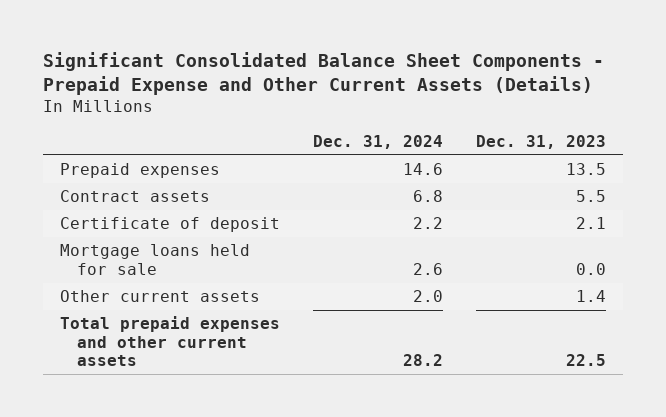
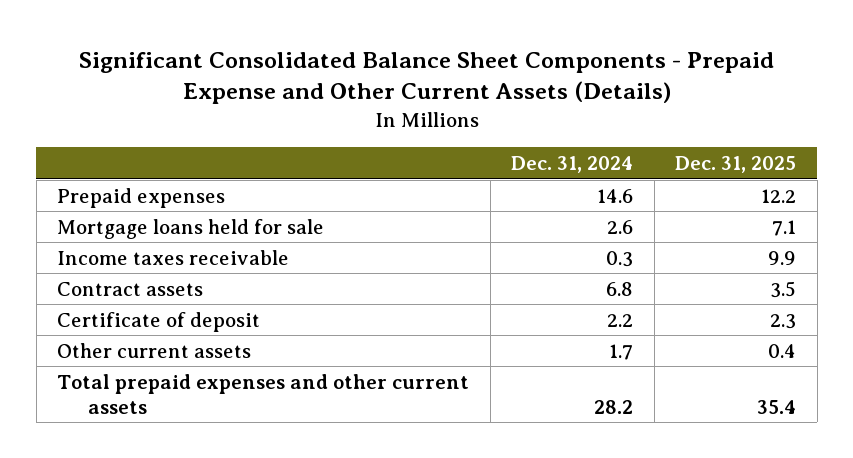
- | Dec. 31, 2024 | Dec. 31, 2023
+ | Dec. 31, 2024 | Dec. 31, 2025
moved up: Mortgage loans held for sale | 2.6 | 7.1
+ Income taxes receivable | 0.3 | 9.9
- Other current assets | 2.0 | 1.4
+ Other current assets | 1.7 | 0.4

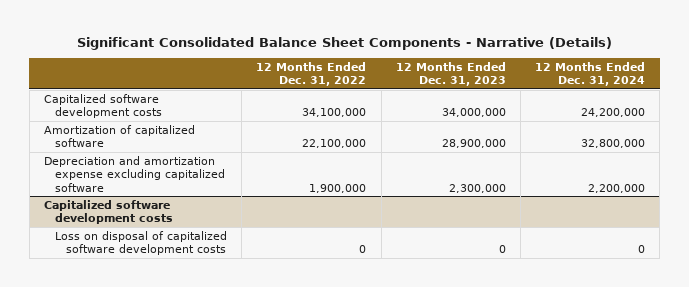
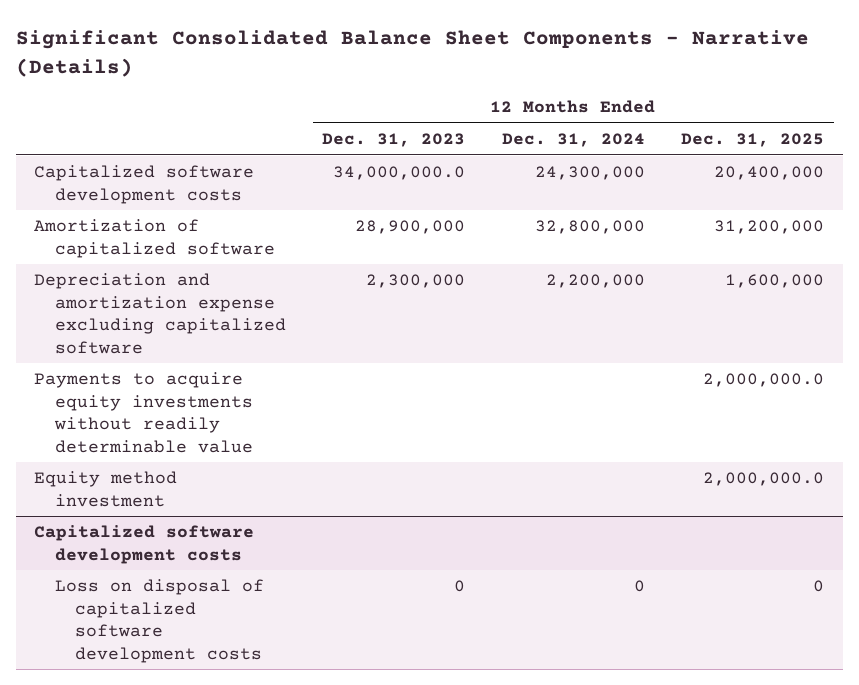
- | 12 Months Ended Dec. 31, 2022 | 12 Months Ended Dec. 31, 2023 | 12 Months Ended Dec. 31, 2024
+ | 12 Months Ended Dec. 31, 2023 | 12 Months Ended Dec. 31, 2024 | 12 Months Ended Dec. 31, 2025
- Capitalized software development costs | 34,100,000 | 34,000,000 | 24,200,000
+ Capitalized software development costs | 34,000,000.0 | 24,300,000 | 20,400,000
+ Payments to acquire equity investments without readily determinable value | | | 2,000,000.0
+ Equity method investment | | | 2,000,000.0

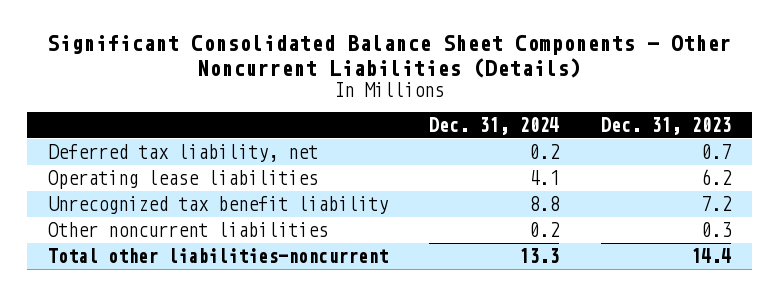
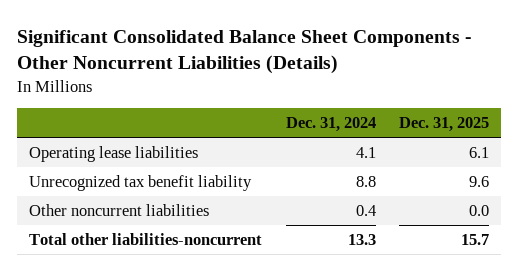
- | Dec. 31, 2024 | Dec. 31, 2023
+ | Dec. 31, 2024 | Dec. 31, 2025
- Deferred tax liability, net | 0.2 | 0.7
- Other noncurrent liabilities | 0.2 | 0.3
+ Other noncurrent liabilities | 0.4 | 0.0

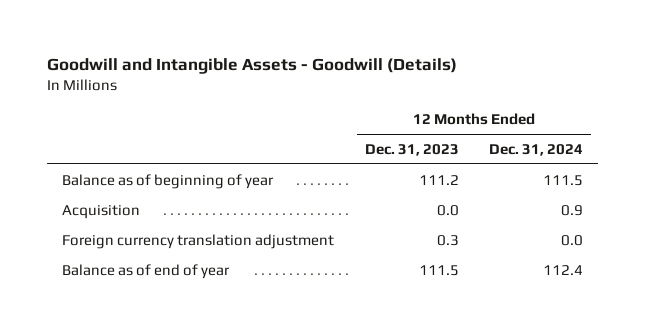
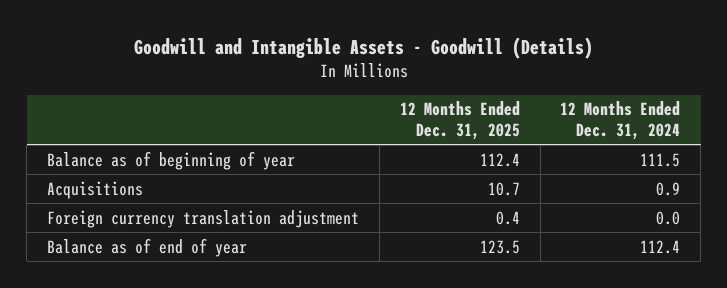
- | 12 Months Ended Dec. 31, 2023 | 12 Months Ended Dec. 31, 2024
+ | 12 Months Ended Dec. 31, 2025 | 12 Months Ended Dec. 31, 2024
- Acquisition | 0.0 | 0.9
+ Acquisitions | 10.7 | 0.9

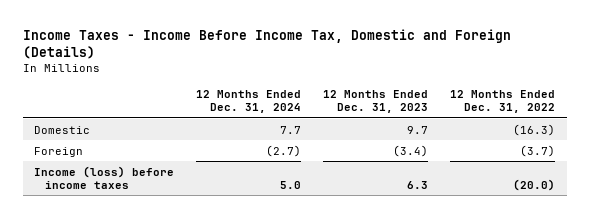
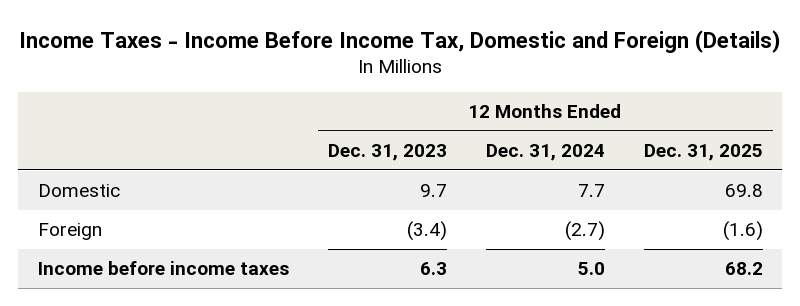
- | 12 Months Ended Dec. 31, 2024 | 12 Months Ended Dec. 31, 2023 | 12 Months Ended Dec. 31, 2022
+ | 12 Months Ended Dec. 31, 2023 | 12 Months Ended Dec. 31, 2024 | 12 Months Ended Dec. 31, 2025
- Income (loss) before income taxes | 5.0 | 6.3 | (20.0)
+ Income before income taxes | 6.3 | 5.0 | 68.2

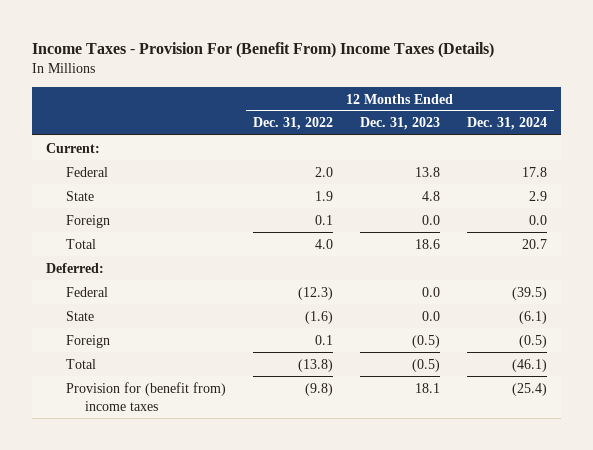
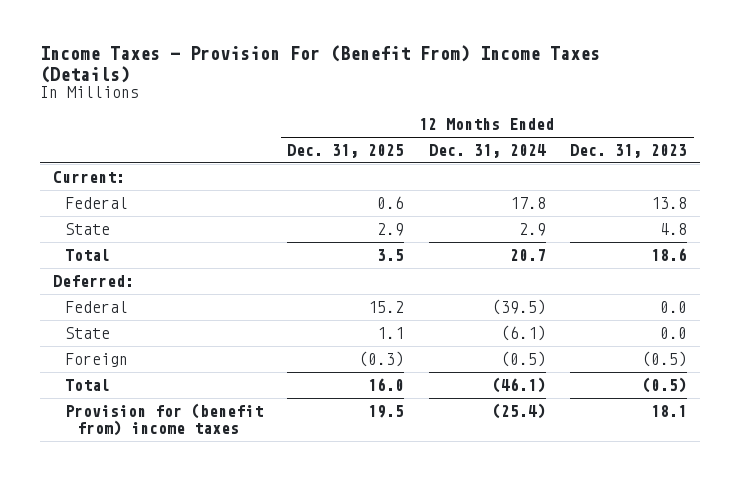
- | 12 Months Ended Dec. 31, 2022 | 12 Months Ended Dec. 31, 2023 | 12 Months Ended Dec. 31, 2024
+ | 12 Months Ended Dec. 31, 2025 | 12 Months Ended Dec. 31, 2024 | 12 Months Ended Dec. 31, 2023
- Foreign | 0.1 | 0.0 | 0.0

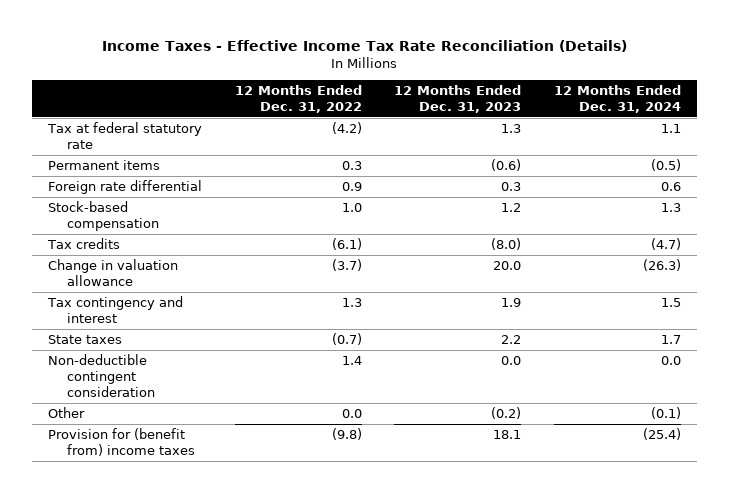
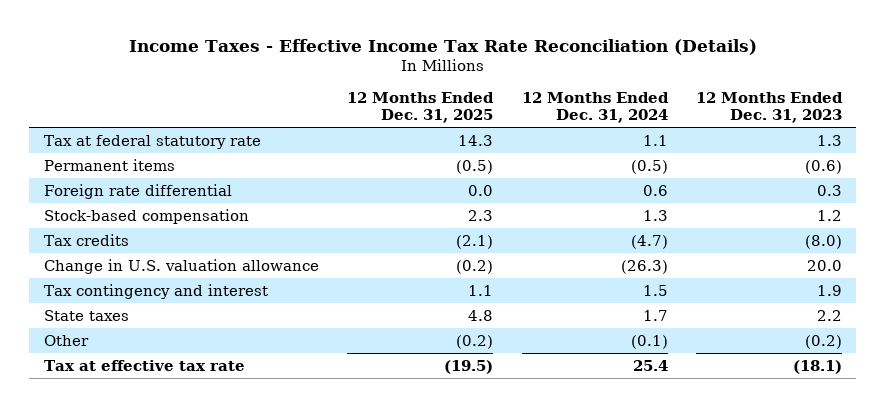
- | 12 Months Ended Dec. 31, 2022 | 12 Months Ended Dec. 31, 2023 | 12 Months Ended Dec. 31, 2024
+ | 12 Months Ended Dec. 31, 2025 | 12 Months Ended Dec. 31, 2024 | 12 Months Ended Dec. 31, 2023
- Change in valuation allowance | (3.7) | 20.0 | (26.3)
+ Change in U.S. valuation allowance | (0.2) | (26.3) | 20.0
- Non-deductible contingent consideration | 1.4 | 0.0 | 0.0
- Provision for (benefit from) income taxes | (9.8) | 18.1 | (25.4)
+ Tax at effective tax rate | (19.5) | 25.4 | (18.1)

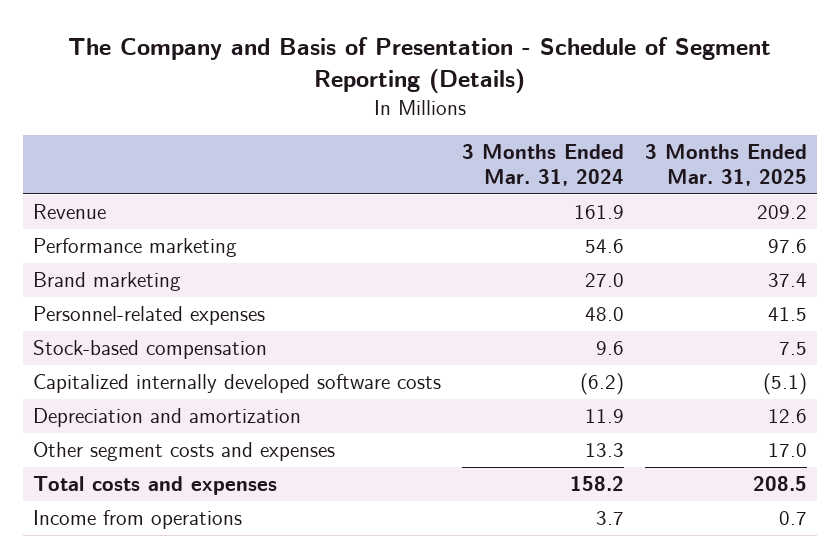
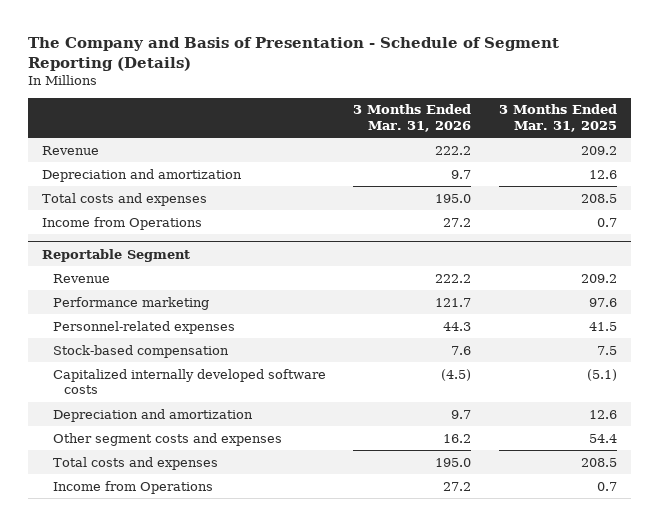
- | 3 Months Ended Mar. 31, 2024 | 3 Months Ended Mar. 31, 2025
+ | 3 Months Ended Mar. 31, 2026 | 3 Months Ended Mar. 31, 2025
+ Depreciation and amortization | 9.7 | 12.6
+ Total costs and expenses | 195.0 | 208.5
+ Income from Operations | 27.2 | 0.7
+ Reportable Segment
+ Revenue | 222.2 | 209.2
- Brand marketing | 27.0 | 37.4
- Other segment costs and expenses | 13.3 | 17.0
+ Other segment costs and expenses | 16.2 | 54.4
- Income from operations | 3.7 | 0.7
+ Income from Operations | 27.2 | 0.7

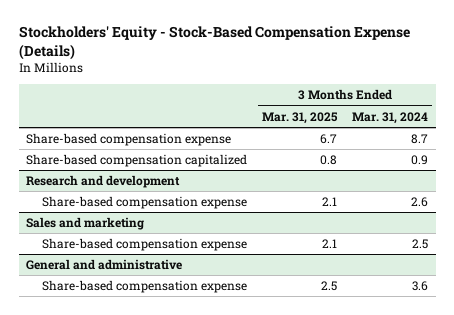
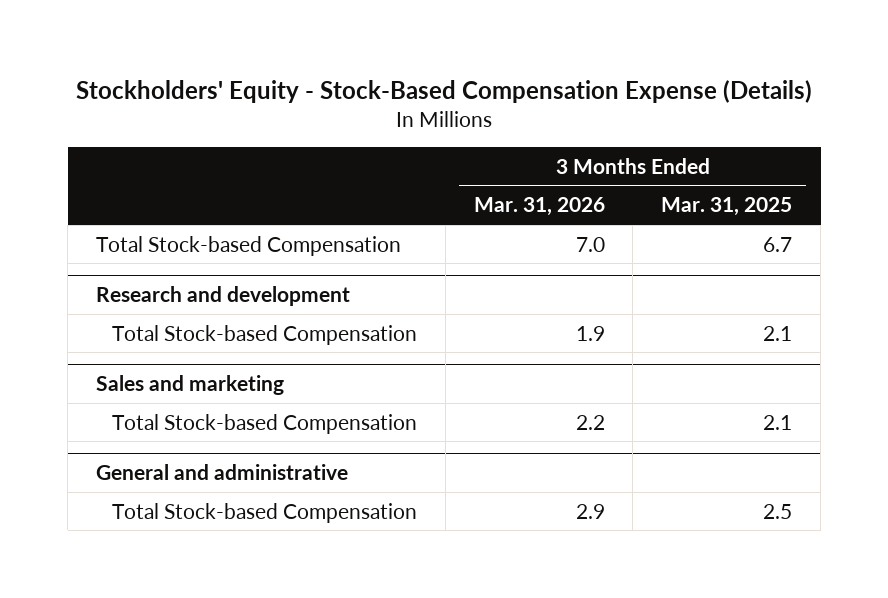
- | 3 Months Ended Mar. 31, 2025 | 3 Months Ended Mar. 31, 2024
+ | 3 Months Ended Mar. 31, 2026 | 3 Months Ended Mar. 31, 2025
- Share-based compensation expense | 6.7 | 8.7
- Share-based compensation capitalized | 0.8 | 0.9
+ Total Stock-based Compensation | 7.0 | 6.7
@ Research and development
- Share-based compensation expense | 2.1 | 2.6
+ Total Stock-based Compensation | 1.9 | 2.1
@ Sales and marketing
- Share-based compensation expense | 2.1 | 2.5
+ Total Stock-based Compensation | 2.2 | 2.1
@ General and administrative
- Share-based compensation expense | 2.5 | 3.6
+ Total Stock-based Compensation | 2.9 | 2.5

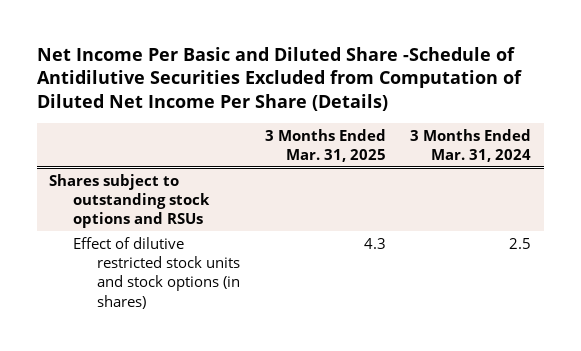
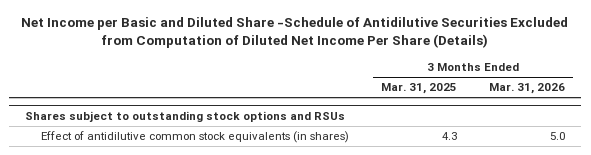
- Net Income Per Basic and Diluted Share -Schedule of Antidilutive Securities Excluded from Computation of Diluted Net Income Per Share (Details)
+ Net Income per Basic and Diluted Share -Schedule of Antidilutive Securities Excluded from Computation of Diluted Net Income Per Share (Details)
- | 3 Months Ended Mar. 31, 2025 | 3 Months Ended Mar. 31, 2024
+ | 3 Months Ended Mar. 31, 2025 | 3 Months Ended Mar. 31, 2026
@ Shares subject to outstanding stock options and RSUs
- Effect of dilutive restricted stock units and stock options (in shares) | 4.3 | 2.5
+ Effect of antidilutive common stock equivalents (in shares) | 4.3 | 5.0

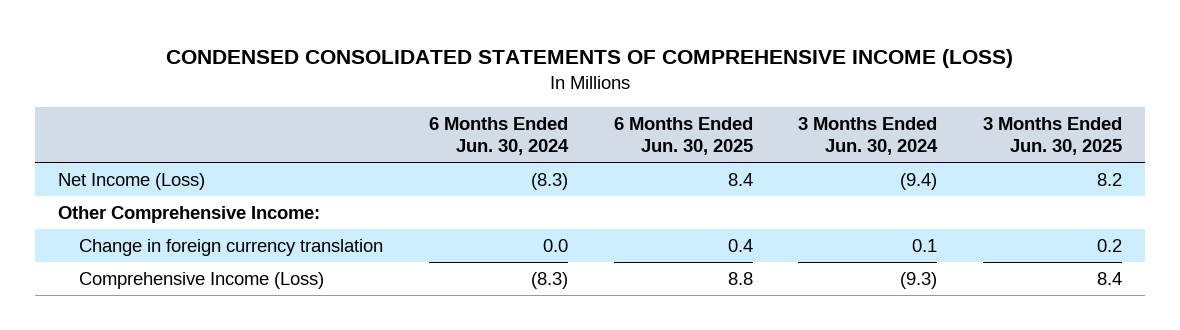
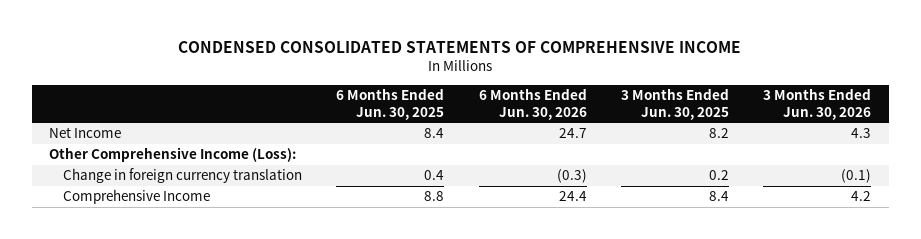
- CONDENSED CONSOLIDATED STATEMENTS OF COMPREHENSIVE INCOME (LOSS)
+ CONDENSED CONSOLIDATED STATEMENTS OF COMPREHENSIVE INCOME
- | 6 Months Ended Jun. 30, 2024 | 6 Months Ended Jun. 30, 2025 | 3 Months Ended Jun. 30, 2024 | 3 Months Ended Jun. 30, 2025
+ | 6 Months Ended Jun. 30, 2025 | 6 Months Ended Jun. 30, 2026 | 3 Months Ended Jun. 30, 2025 | 3 Months Ended Jun. 30, 2026
- Net Income (Loss) | (8.3) | 8.4 | (9.4) | 8.2
- Other Comprehensive Income:
+ Net Income | 8.4 | 24.7 | 8.2 | 4.3
+ Other Comprehensive Income (Loss):
- Comprehensive Income (Loss) | (8.3) | 8.8 | (9.3) | 8.4
+ Comprehensive Income | 8.8 | 24.4 | 8.4 | 4.2

